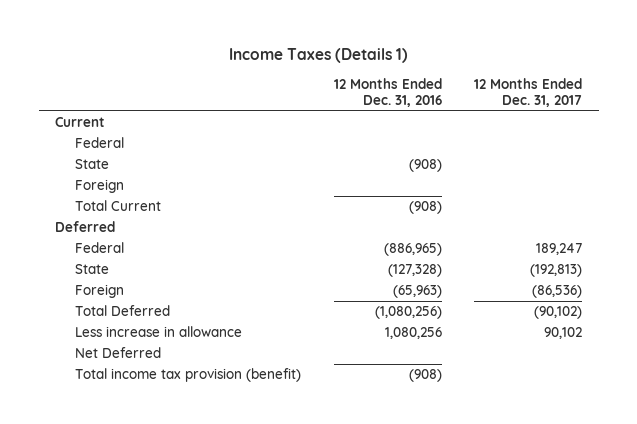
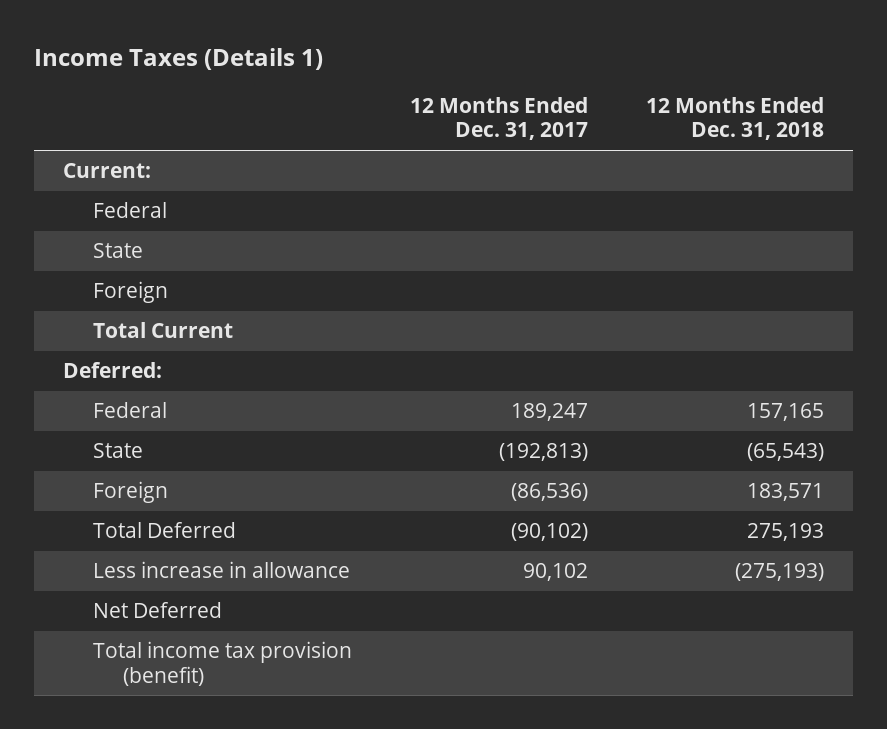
- | 12 Months Ended Dec. 31, 2016 | 12 Months Ended Dec. 31, 2017
+ | 12 Months Ended Dec. 31, 2017 | 12 Months Ended Dec. 31, 2018
- Current
+ Current:
- Deferred
+ Deferred:

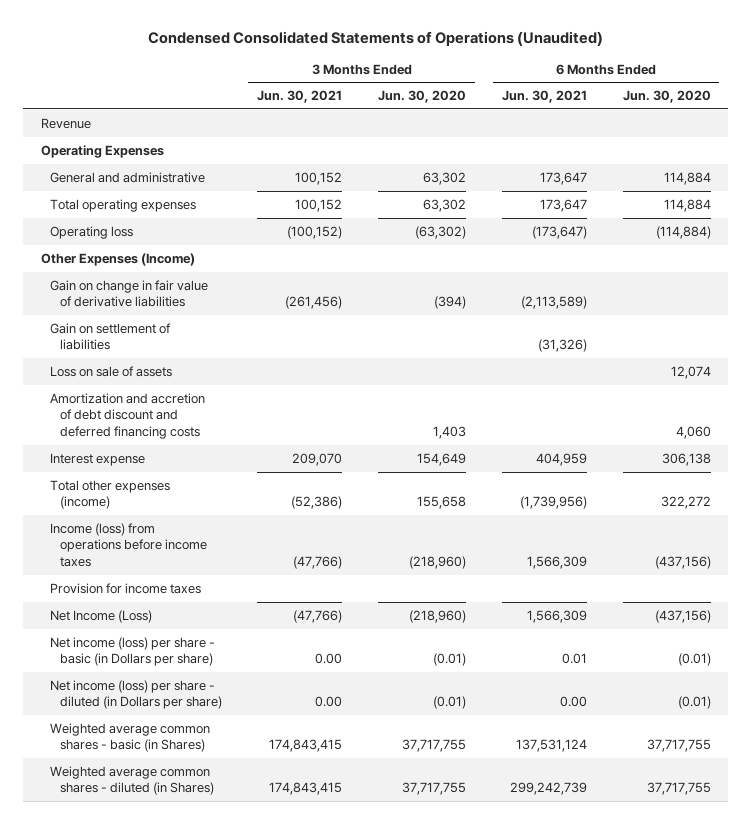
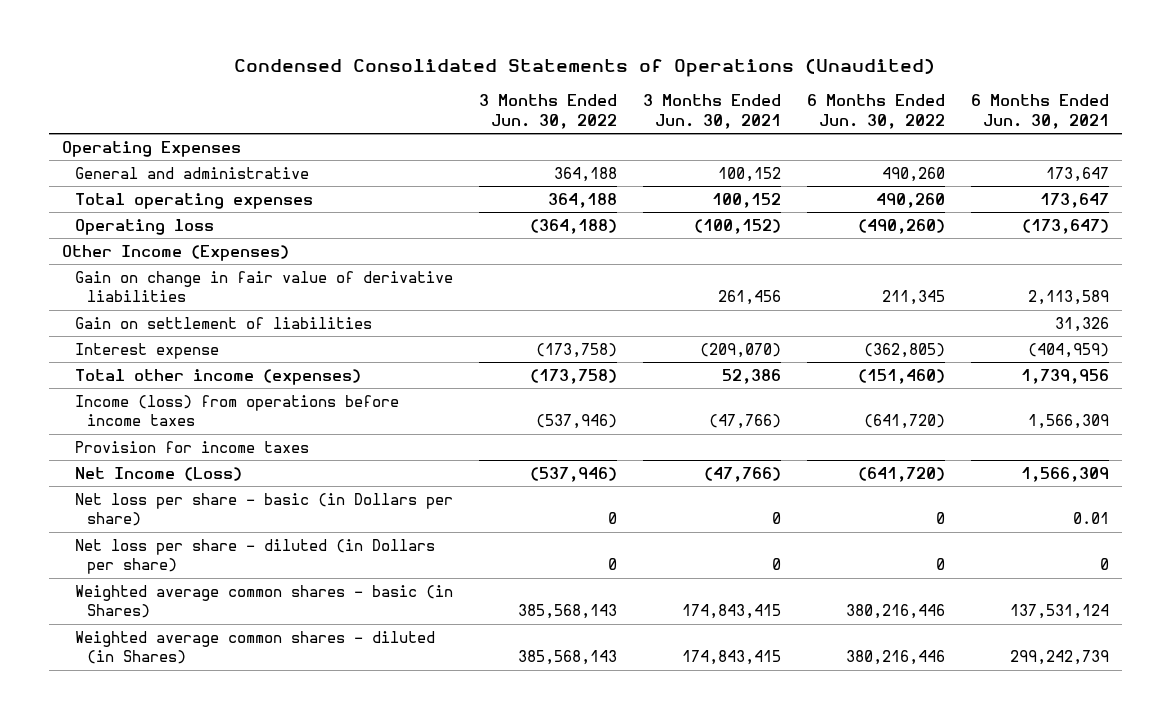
- | 3 Months Ended Jun. 30, 2021 | 3 Months Ended Jun. 30, 2020 | 6 Months Ended Jun. 30, 2021 | 6 Months Ended Jun. 30, 2020
+ | 3 Months Ended Jun. 30, 2022 | 3 Months Ended Jun. 30, 2021 | 6 Months Ended Jun. 30, 2022 | 6 Months Ended Jun. 30, 2021
- Revenue
- Other Expenses (Income)
- Gain on change in fair value of derivative liabilities | (261,456) | (394) | (2,113,589) |
- Gain on settlement of liabilities | | | (31,326) |
- Loss on sale of assets | | | | 12,074
- Amortization and accretion of debt discount and deferred financing costs | | 1,403 | | 4,060
- Interest expense | 209,070 | 154,649 | 404,959 | 306,138
- Total other expenses (income) | (52,386) | 155,658 | (1,739,956) | 322,272
+ Other Income (Expenses)
+ Gain on change in fair value of derivative liabilities | | 261,456 | 211,345 | 2,113,589
+ Gain on settlement of liabilities | | | | 31,326
+ Interest expense | (173,758) | (209,070) | (362,805) | (404,959)
+ Total other income (expenses) | (173,758) | 52,386 | (151,460) | 1,739,956
- Net income (loss) per share - basic (in Dollars per share) | 0.00 | (0.01) | 0.01 | (0.01)
- Net income (loss) per share - diluted (in Dollars per share) | 0.00 | (0.01) | 0.00 | (0.01)
+ Net loss per share - basic (in Dollars per share) | 0 | 0 | 0 | 0.01
+ Net loss per share - diluted (in Dollars per share) | 0 | 0 | 0 | 0

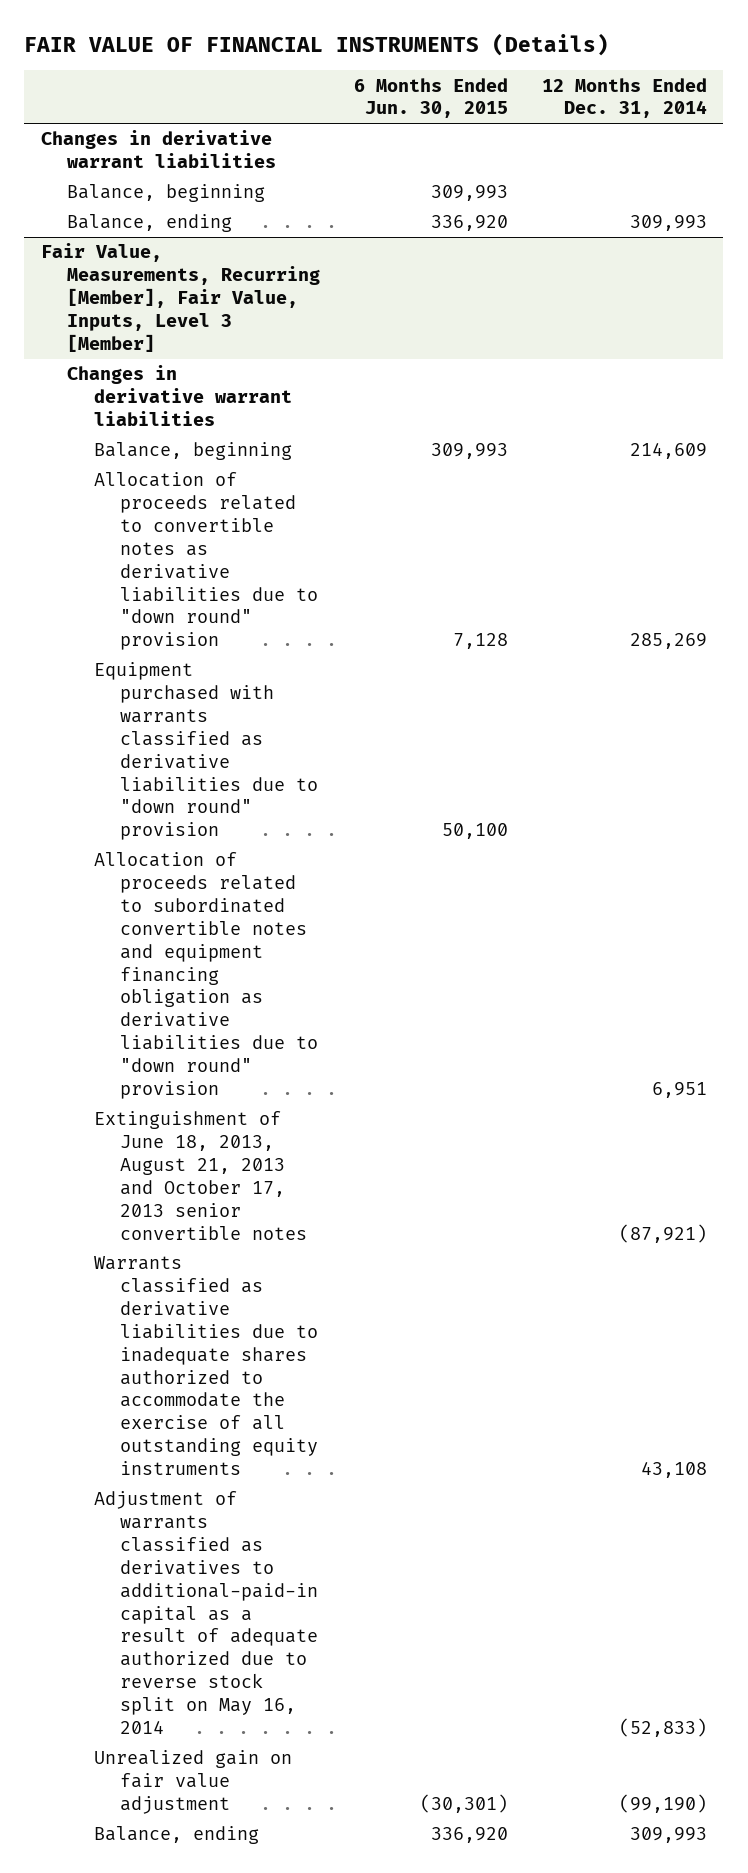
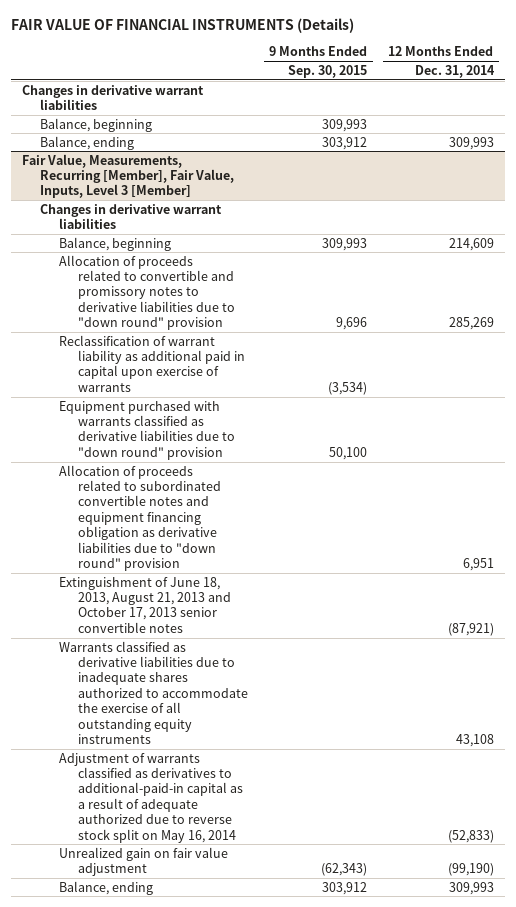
- | 6 Months Ended Jun. 30, 2015 | 12 Months Ended Dec. 31, 2014
+ | 9 Months Ended Sep. 30, 2015 | 12 Months Ended Dec. 31, 2014
@ Fair Value, Measurements, Recurring [Member], Fair Value, Inputs, Level 3 [Member]
- Allocation of proceeds related to convertible notes as derivative liabilities due to "down round" provision | 7,128 | 285,269
+ Allocation of proceeds related to convertible and promissory notes to derivative liabilities due to "down round" provision | 9,696 | 285,269
+ Reclassification of warrant liability as additional paid in capital upon exercise of warrants | (3,534) |

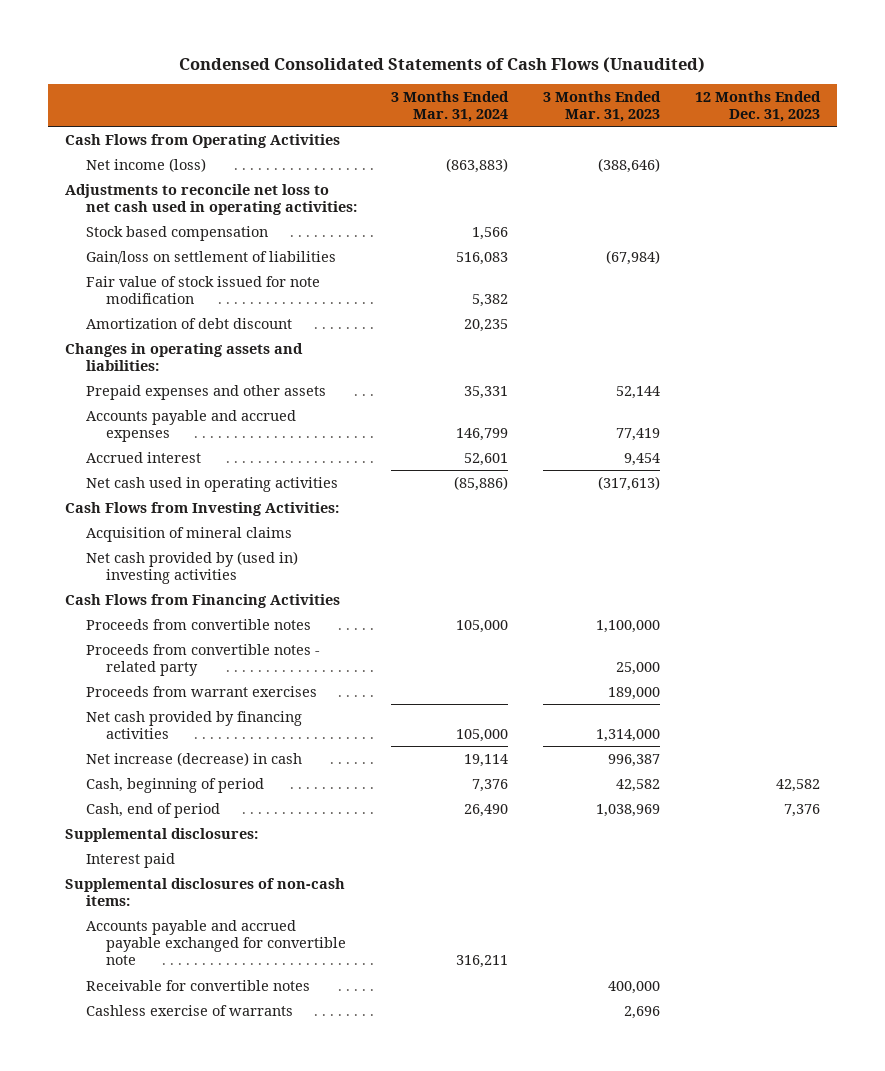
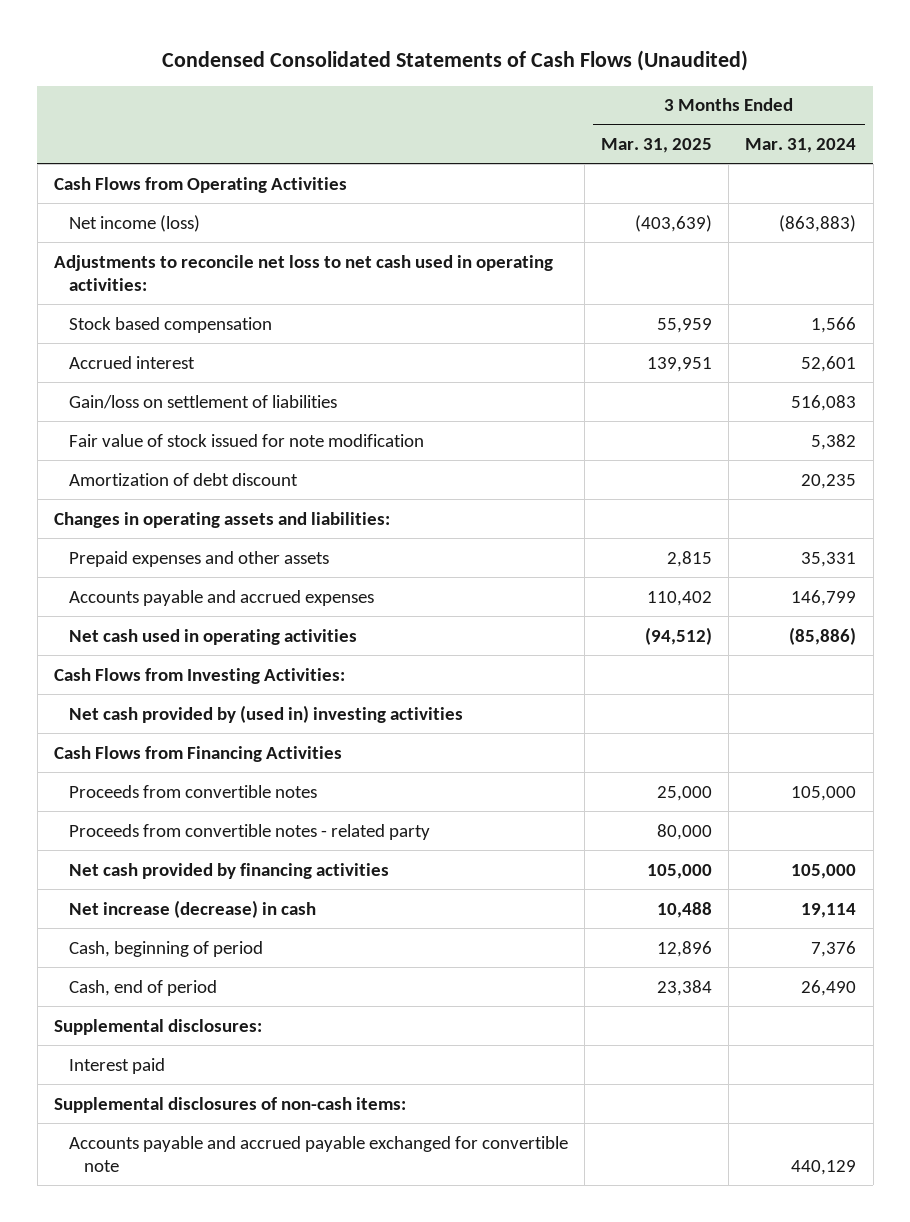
- | 3 Months Ended Mar. 31, 2024 | 3 Months Ended Mar. 31, 2023 | 12 Months Ended Dec. 31, 2023
+ | 3 Months Ended Mar. 31, 2025 | 3 Months Ended Mar. 31, 2024
moved up: Accrued interest | 139,951 | 52,601
- Acquisition of mineral claims
- Proceeds from warrant exercises | | 189,000 |
- Accounts payable and accrued payable exchanged for convertible note | 316,211 | |
- Receivable for convertible notes | | 400,000 |
- Cashless exercise of warrants | | 2,696 |
+ Accounts payable and accrued payable exchanged for convertible note | | 440,129

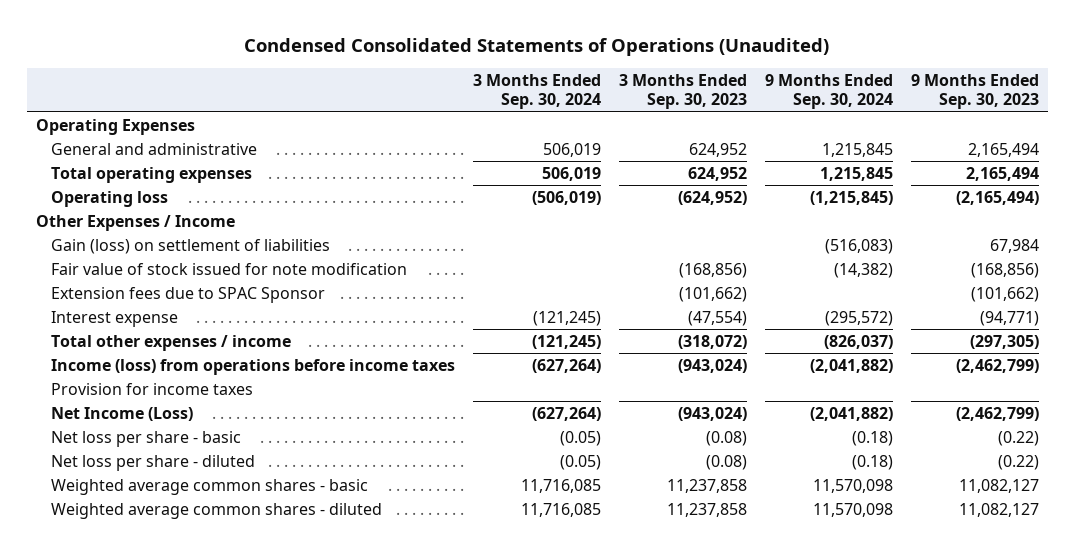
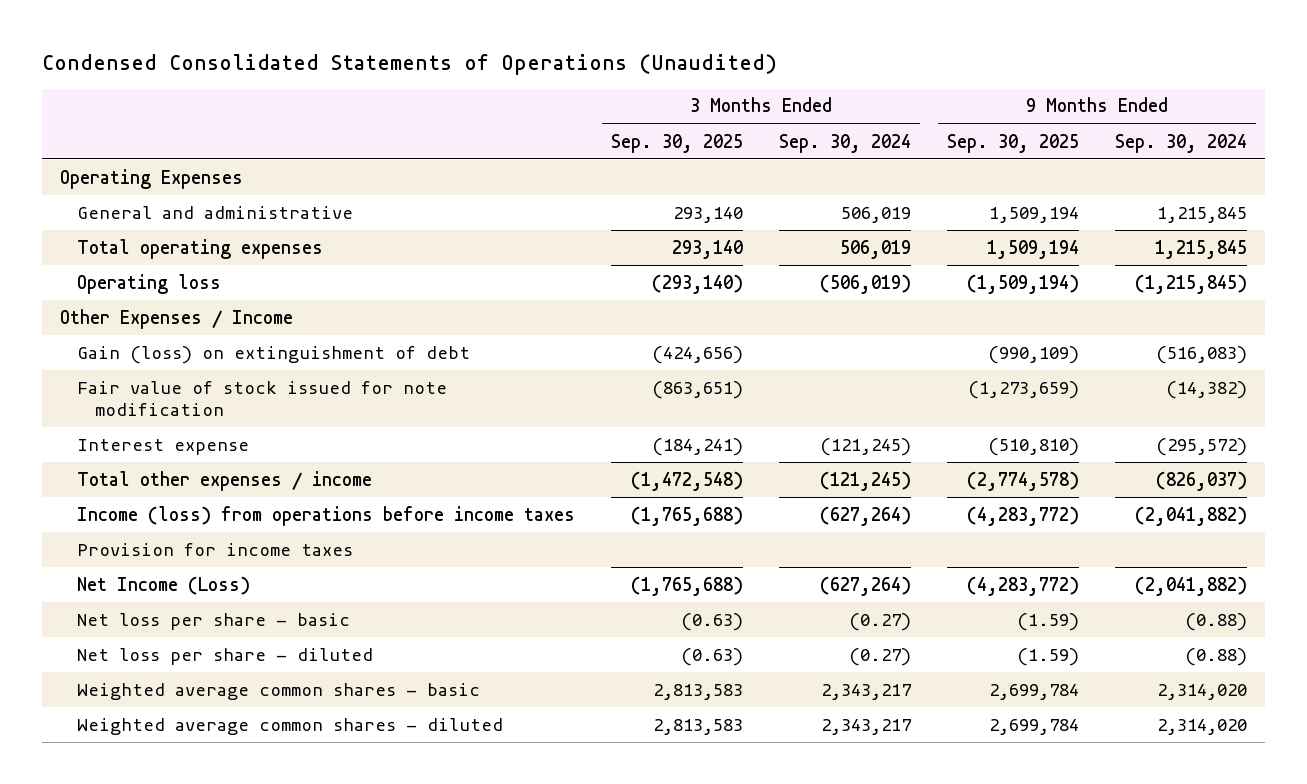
- | 3 Months Ended Sep. 30, 2024 | 3 Months Ended Sep. 30, 2023 | 9 Months Ended Sep. 30, 2024 | 9 Months Ended Sep. 30, 2023
+ | 3 Months Ended Sep. 30, 2025 | 3 Months Ended Sep. 30, 2024 | 9 Months Ended Sep. 30, 2025 | 9 Months Ended Sep. 30, 2024
- Gain (loss) on settlement of liabilities | | | (516,083) | 67,984
+ Gain (loss) on extinguishment of debt | (424,656) | | (990,109) | (516,083)
- Extension fees due to SPAC Sponsor | | (101,662) | | (101,662)
- Net loss per share - basic | (0.05) | (0.08) | (0.18) | (0.22)
- Net loss per share - diluted | (0.05) | (0.08) | (0.18) | (0.22)
- Weighted average common shares - basic | 11,716,085 | 11,237,858 | 11,570,098 | 11,082,127
- Weighted average common shares - diluted | 11,716,085 | 11,237,858 | 11,570,098 | 11,082,127
+ Net loss per share - basic | (0.63) | (0.27) | (1.59) | (0.88)
+ Net loss per share - diluted | (0.63) | (0.27) | (1.59) | (0.88)
+ Weighted average common shares - basic | 2,813,583 | 2,343,217 | 2,699,784 | 2,314,020
+ Weighted average common shares - diluted | 2,813,583 | 2,343,217 | 2,699,784 | 2,314,020

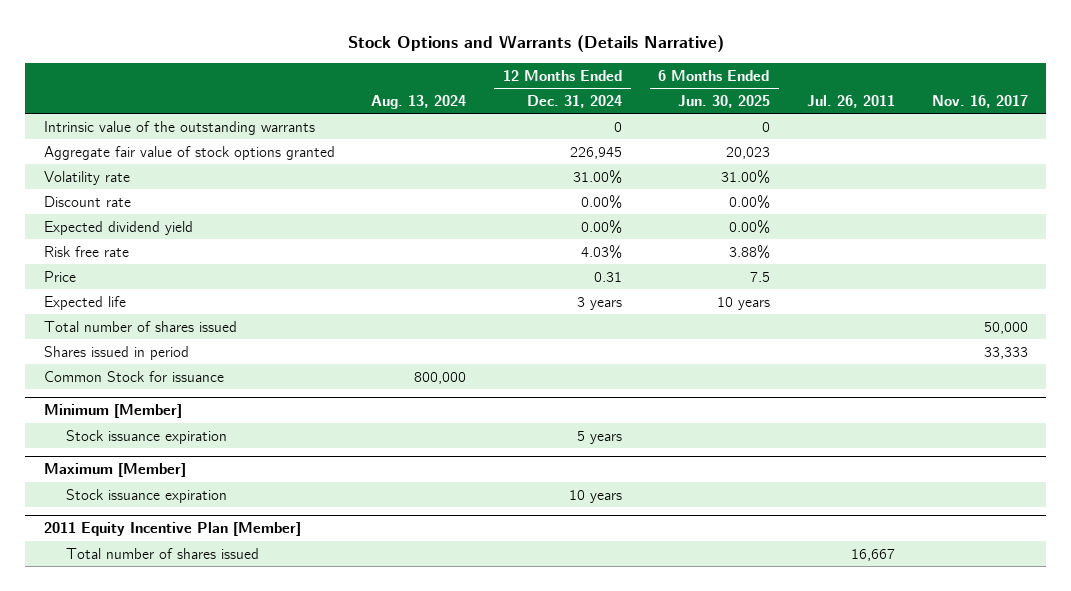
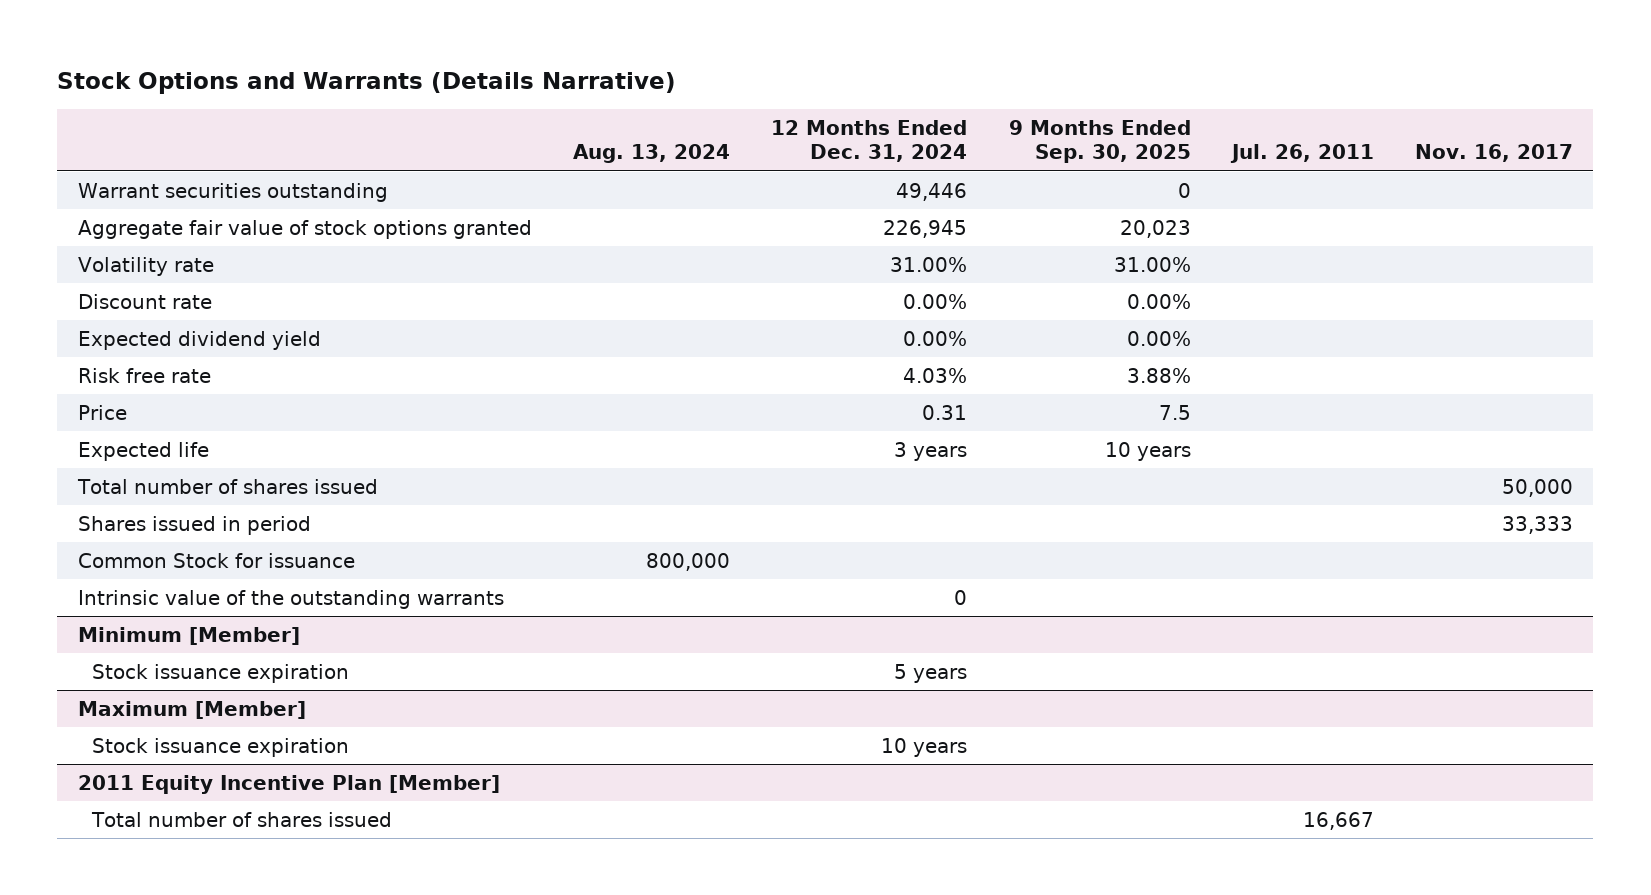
- | Aug. 13, 2024 | 12 Months Ended Dec. 31, 2024 | 6 Months Ended Jun. 30, 2025 | Jul. 26, 2011 | Nov. 16, 2017
+ | Aug. 13, 2024 | 12 Months Ended Dec. 31, 2024 | 9 Months Ended Sep. 30, 2025 | Jul. 26, 2011 | Nov. 16, 2017
+ Warrant securities outstanding | | 49,446 | 0 | |
moved down: Intrinsic value of the outstanding warrants | | 0 | | |

